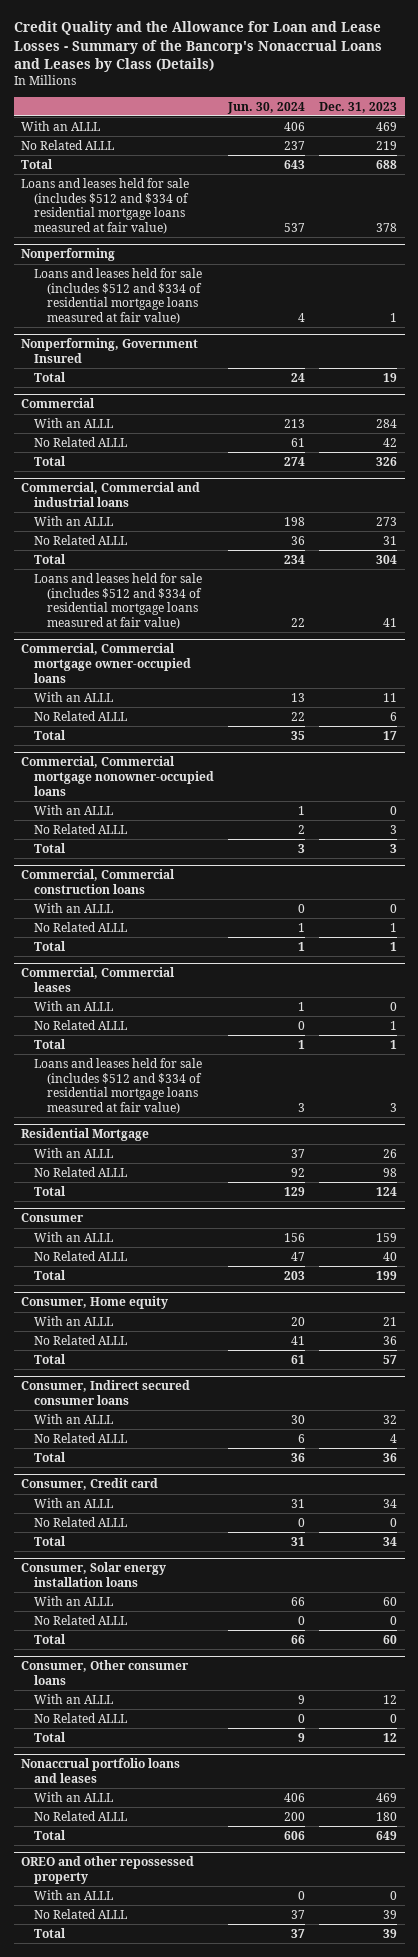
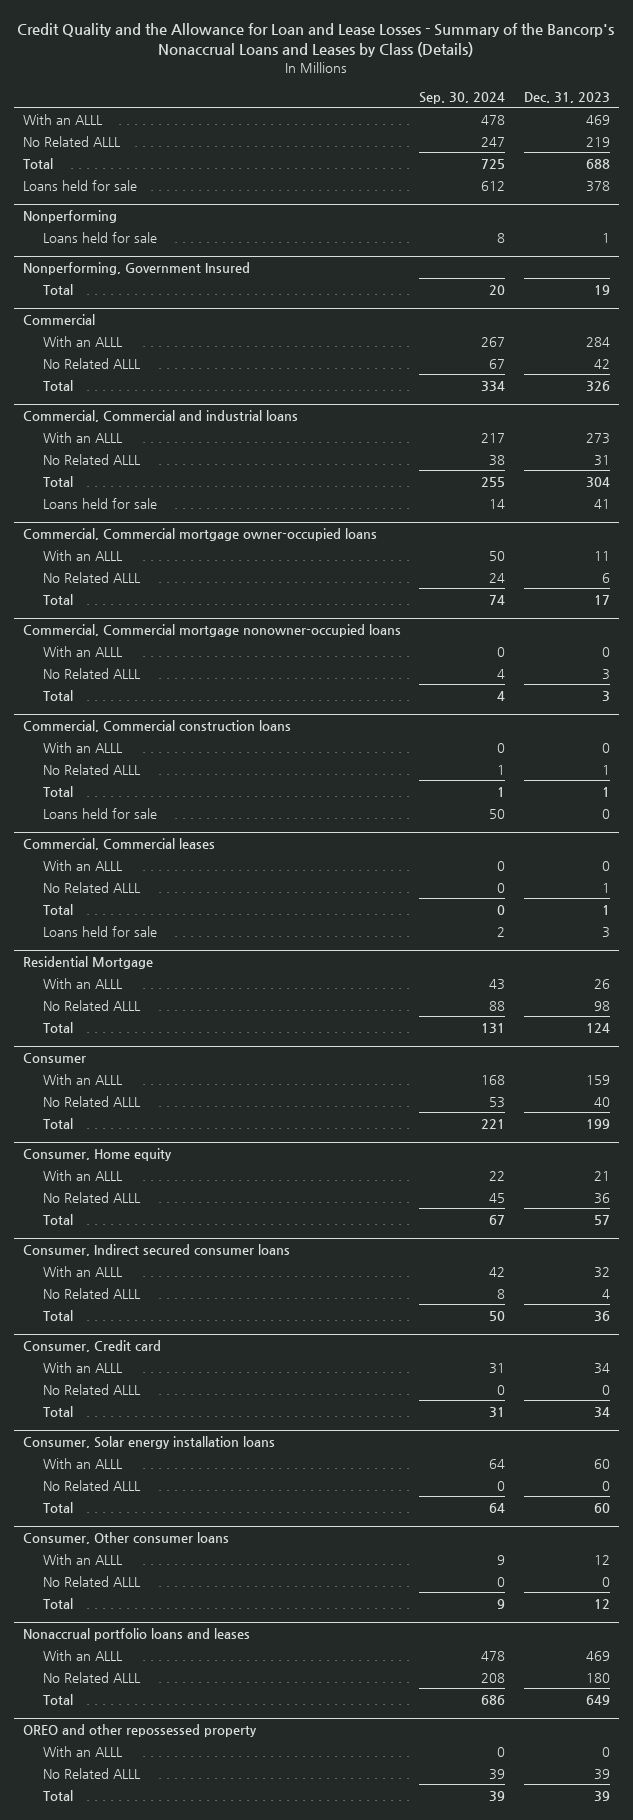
- | Jun. 30, 2024 | Dec. 31, 2023
+ | Sep. 30, 2024 | Dec. 31, 2023
- Loans and leases held for sale (includes $512 and $334 of residential mortgage loans measured at fair value) | 537 | 378
+ Loans held for sale | 612 | 378
@ Nonperforming
- Loans and leases held for sale (includes $512 and $334 of residential mortgage loans measured at fair value) | 4 | 1
+ Loans held for sale | 8 | 1
@ Commercial, Commercial and industrial loans
- Loans and leases held for sale (includes $512 and $334 of residential mortgage loans measured at fair value) | 22 | 41
+ Loans held for sale | 14 | 41
@ Commercial, Commercial construction loans
+ Loans held for sale | 50 | 0
@ Commercial, Commercial leases
- Loans and leases held for sale (includes $512 and $334 of residential mortgage loans measured at fair value) | 3 | 3
+ Loans held for sale | 2 | 3

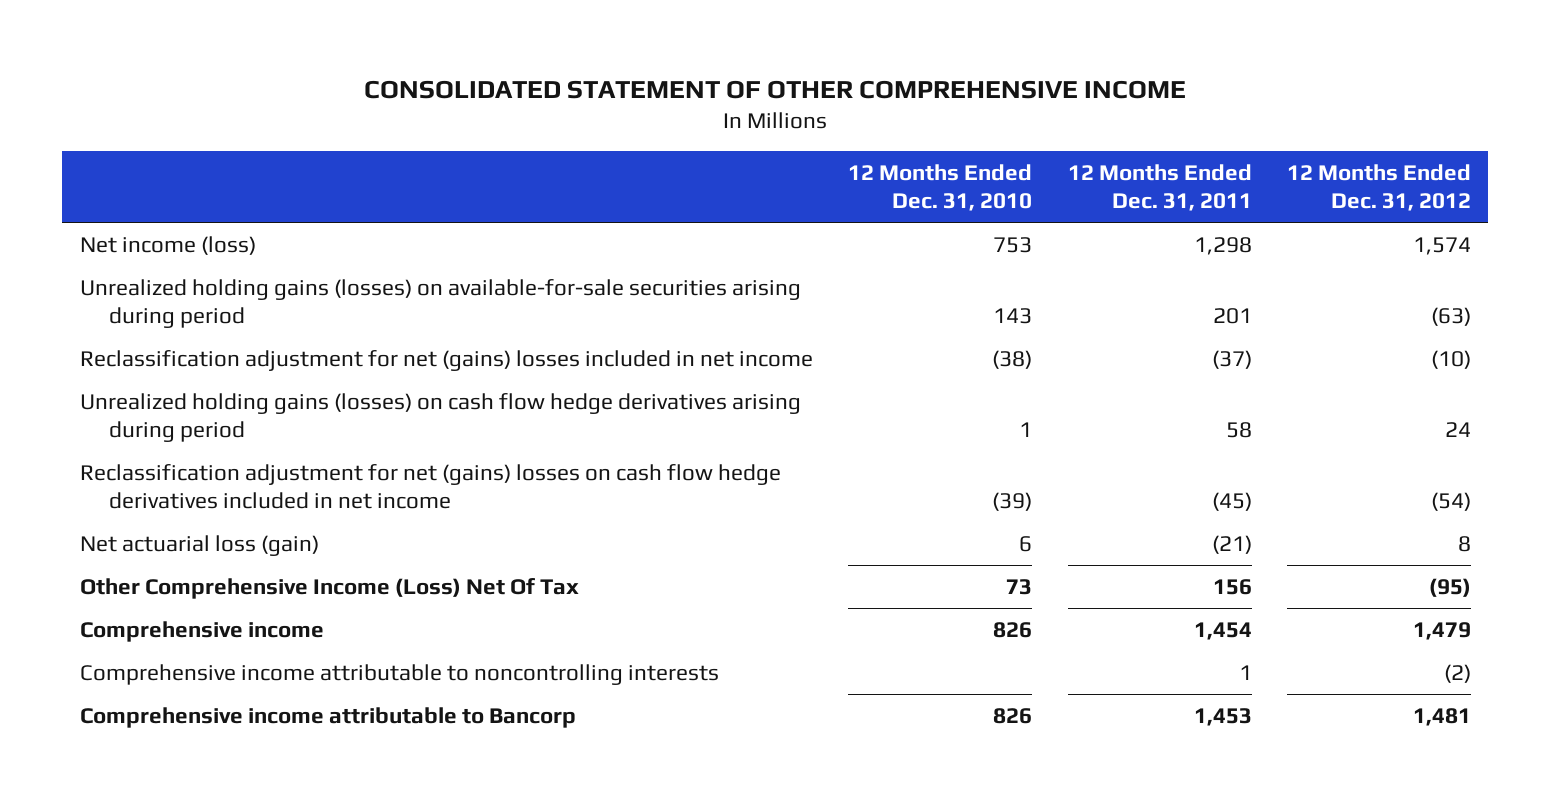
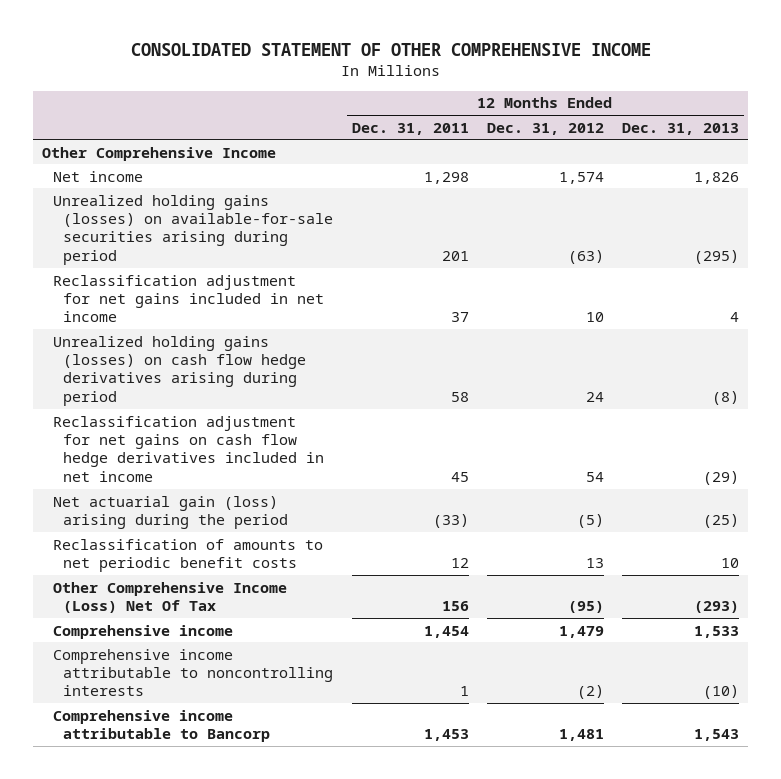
- | 12 Months Ended Dec. 31, 2010 | 12 Months Ended Dec. 31, 2011 | 12 Months Ended Dec. 31, 2012
+ | 12 Months Ended Dec. 31, 2011 | 12 Months Ended Dec. 31, 2012 | 12 Months Ended Dec. 31, 2013
- Net income (loss) | 753 | 1,298 | 1,574
+ Other Comprehensive Income
+ Net income | 1,298 | 1,574 | 1,826
- Reclassification adjustment for net (gains) losses included in net income | (38) | (37) | (10)
+ Reclassification adjustment for net gains included in net income | 37 | 10 | 4
- Reclassification adjustment for net (gains) losses on cash flow hedge derivatives included in net income | (39) | (45) | (54)
- Net actuarial loss (gain) | 6 | (21) | 8
+ Reclassification adjustment for net gains on cash flow hedge derivatives included in net income | 45 | 54 | (29)
+ Net actuarial gain (loss) arising during the period | (33) | (5) | (25)
+ Reclassification of amounts to net periodic benefit costs | 12 | 13 | 10

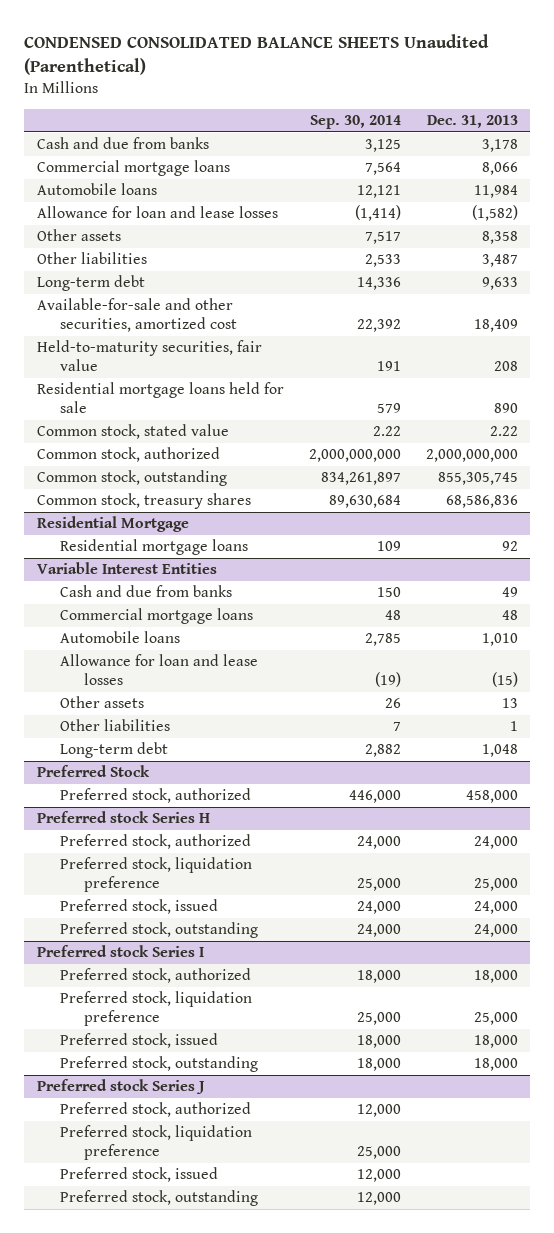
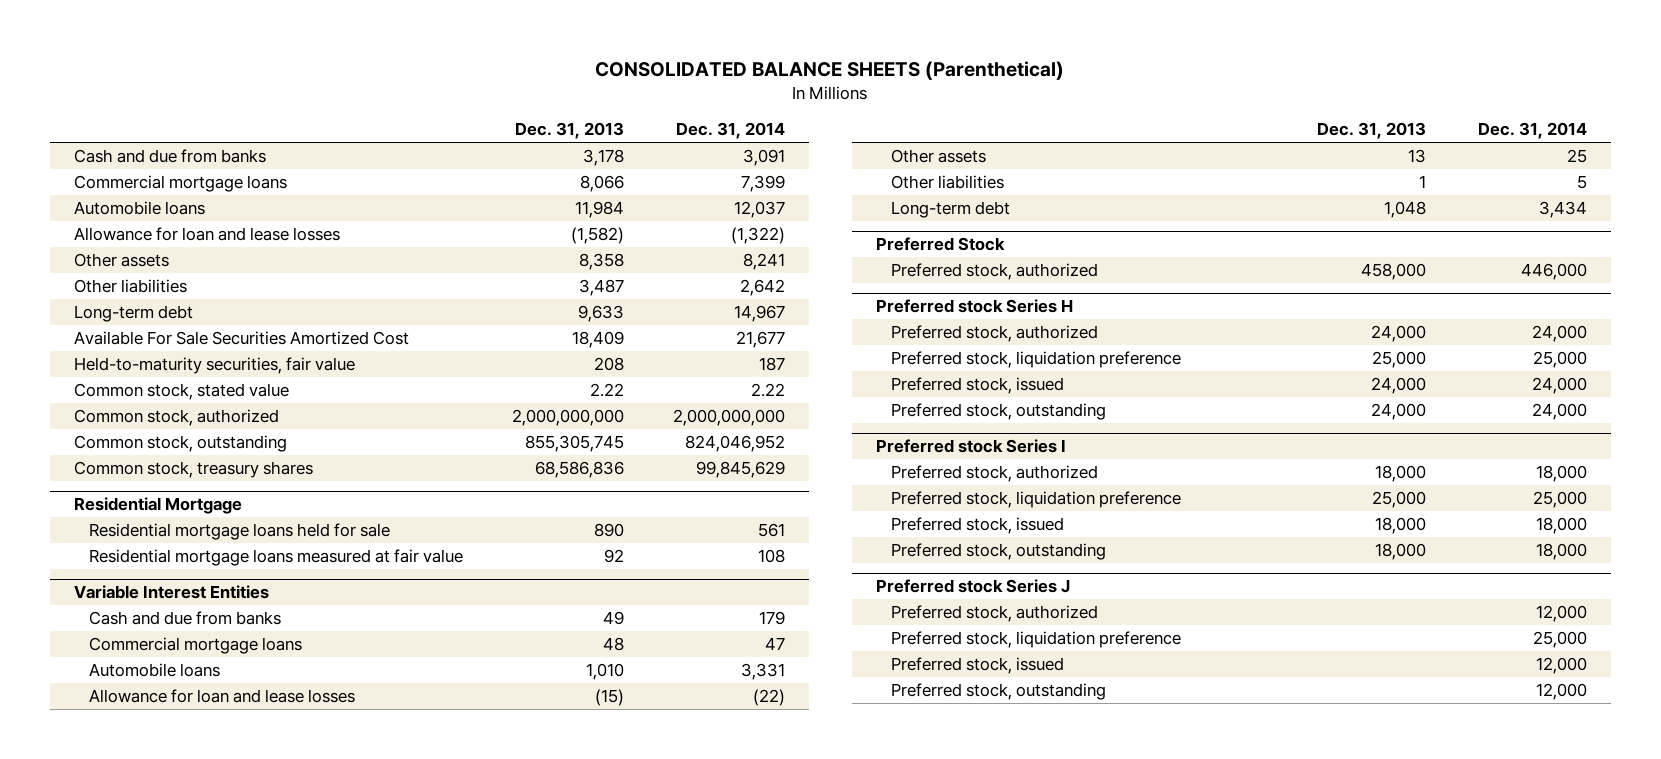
- CONDENSED CONSOLIDATED BALANCE SHEETS Unaudited (Parenthetical)
+ CONSOLIDATED BALANCE SHEETS (Parenthetical)
- | Sep. 30, 2014 | Dec. 31, 2013
+ | Dec. 31, 2013 | Dec. 31, 2014
- Available-for-sale and other securities, amortized cost | 22,392 | 18,409
+ Available For Sale Securities Amortized Cost | 18,409 | 21,677
- Residential mortgage loans held for sale | 579 | 890
@ Residential Mortgage
- Residential mortgage loans | 109 | 92
+ Residential mortgage loans held for sale | 890 | 561
+ Residential mortgage loans measured at fair value | 92 | 108

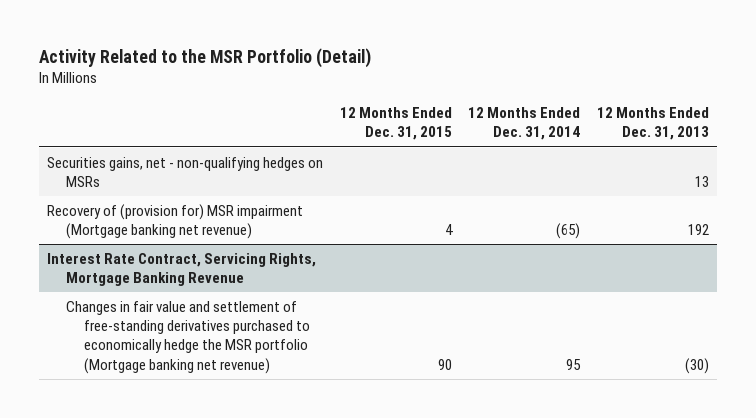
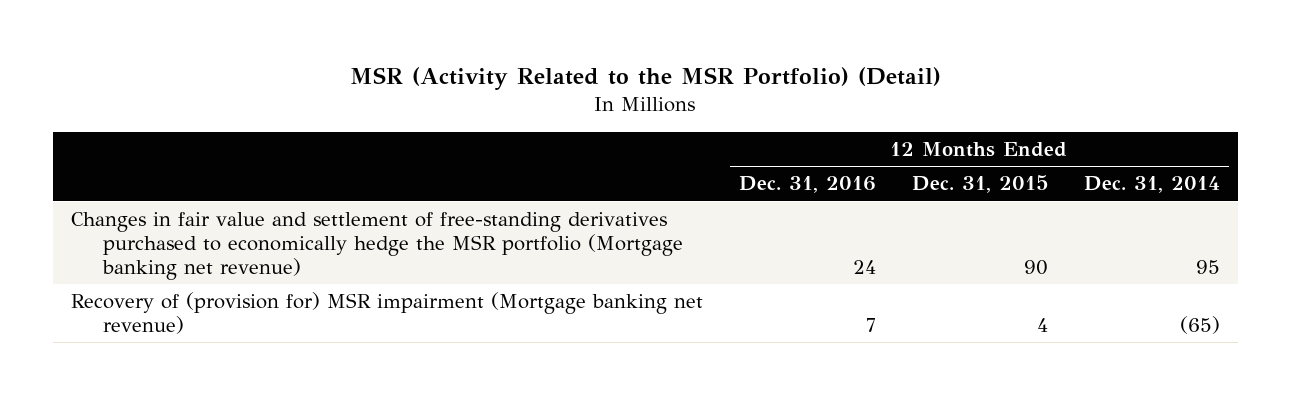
- Activity Related to the MSR Portfolio (Detail)
+ MSR (Activity Related to the MSR Portfolio) (Detail)
- | 12 Months Ended Dec. 31, 2015 | 12 Months Ended Dec. 31, 2014 | 12 Months Ended Dec. 31, 2013
+ | 12 Months Ended Dec. 31, 2016 | 12 Months Ended Dec. 31, 2015 | 12 Months Ended Dec. 31, 2014
- Securities gains, net - non-qualifying hedges on MSRs | | | 13
- Interest Rate Contract, Servicing Rights, Mortgage Banking Revenue
moved down: Recovery of (provision for) MSR impairment (Mortgage banking net revenue) | 7 | 4 | (65)

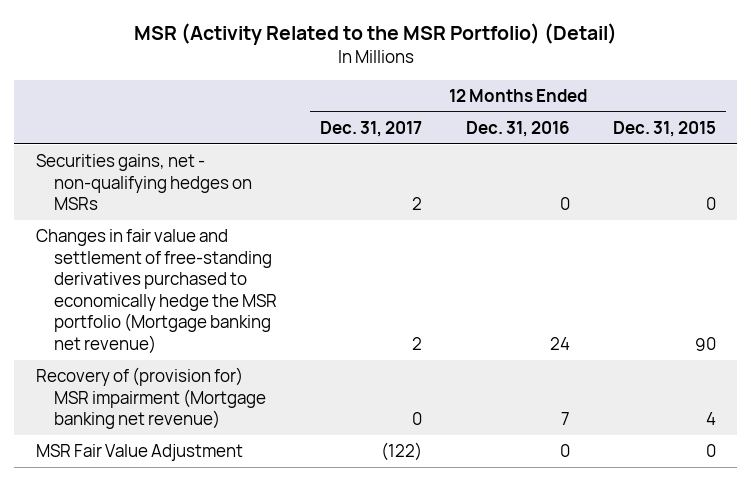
- | 12 Months Ended Dec. 31, 2016 | 12 Months Ended Dec. 31, 2015 | 12 Months Ended Dec. 31, 2014
+ | 12 Months Ended Dec. 31, 2017 | 12 Months Ended Dec. 31, 2016 | 12 Months Ended Dec. 31, 2015
+ Securities gains, net - non-qualifying hedges on MSRs | 2 | 0 | 0
+ MSR Fair Value Adjustment | (122) | 0 | 0

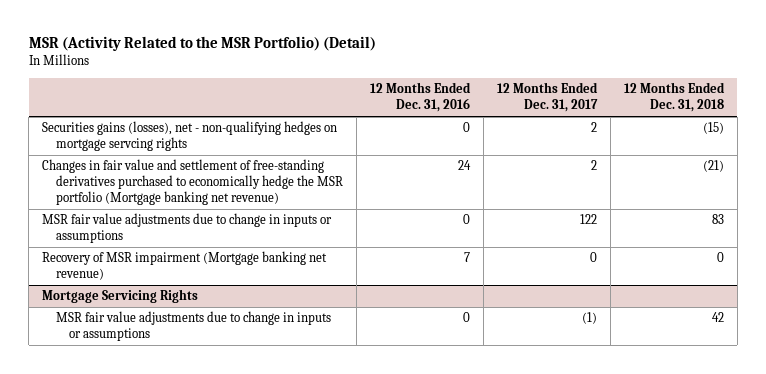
- | 12 Months Ended Dec. 31, 2017 | 12 Months Ended Dec. 31, 2016 | 12 Months Ended Dec. 31, 2015
+ | 12 Months Ended Dec. 31, 2016 | 12 Months Ended Dec. 31, 2017 | 12 Months Ended Dec. 31, 2018
- Securities gains, net - non-qualifying hedges on MSRs | 2 | 0 | 0
+ Securities gains (losses), net - non-qualifying hedges on mortgage servcing rights | 0 | 2 | (15)
- Recovery of (provision for) MSR impairment (Mortgage banking net revenue) | 0 | 7 | 4
- MSR Fair Value Adjustment | (122) | 0 | 0
+ MSR fair value adjustments due to change in inputs or assumptions | 0 | 122 | 83
+ Recovery of MSR impairment (Mortgage banking net revenue) | 7 | 0 | 0
+ Mortgage Servicing Rights
+ MSR fair value adjustments due to change in inputs or assumptions | 0 | (1) | 42

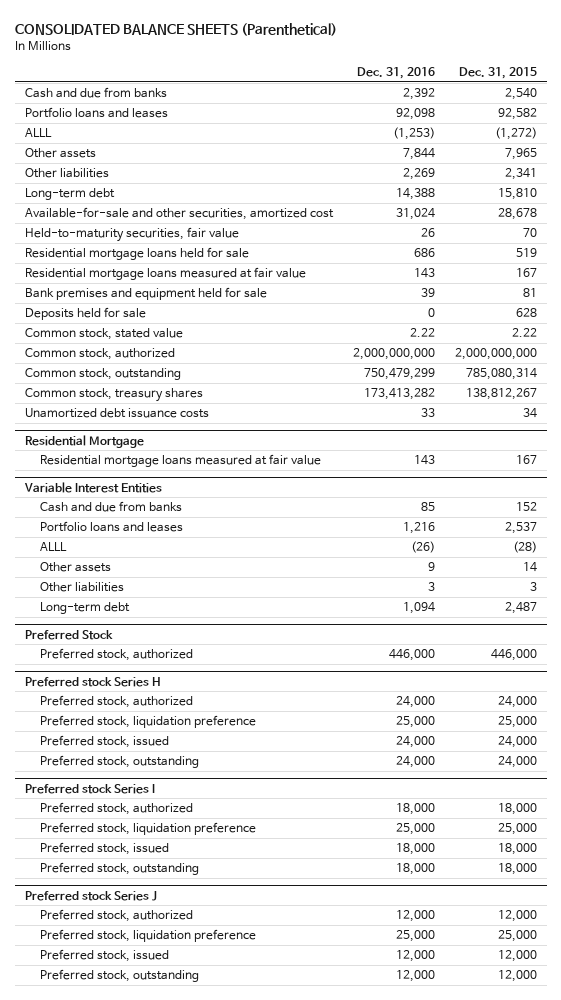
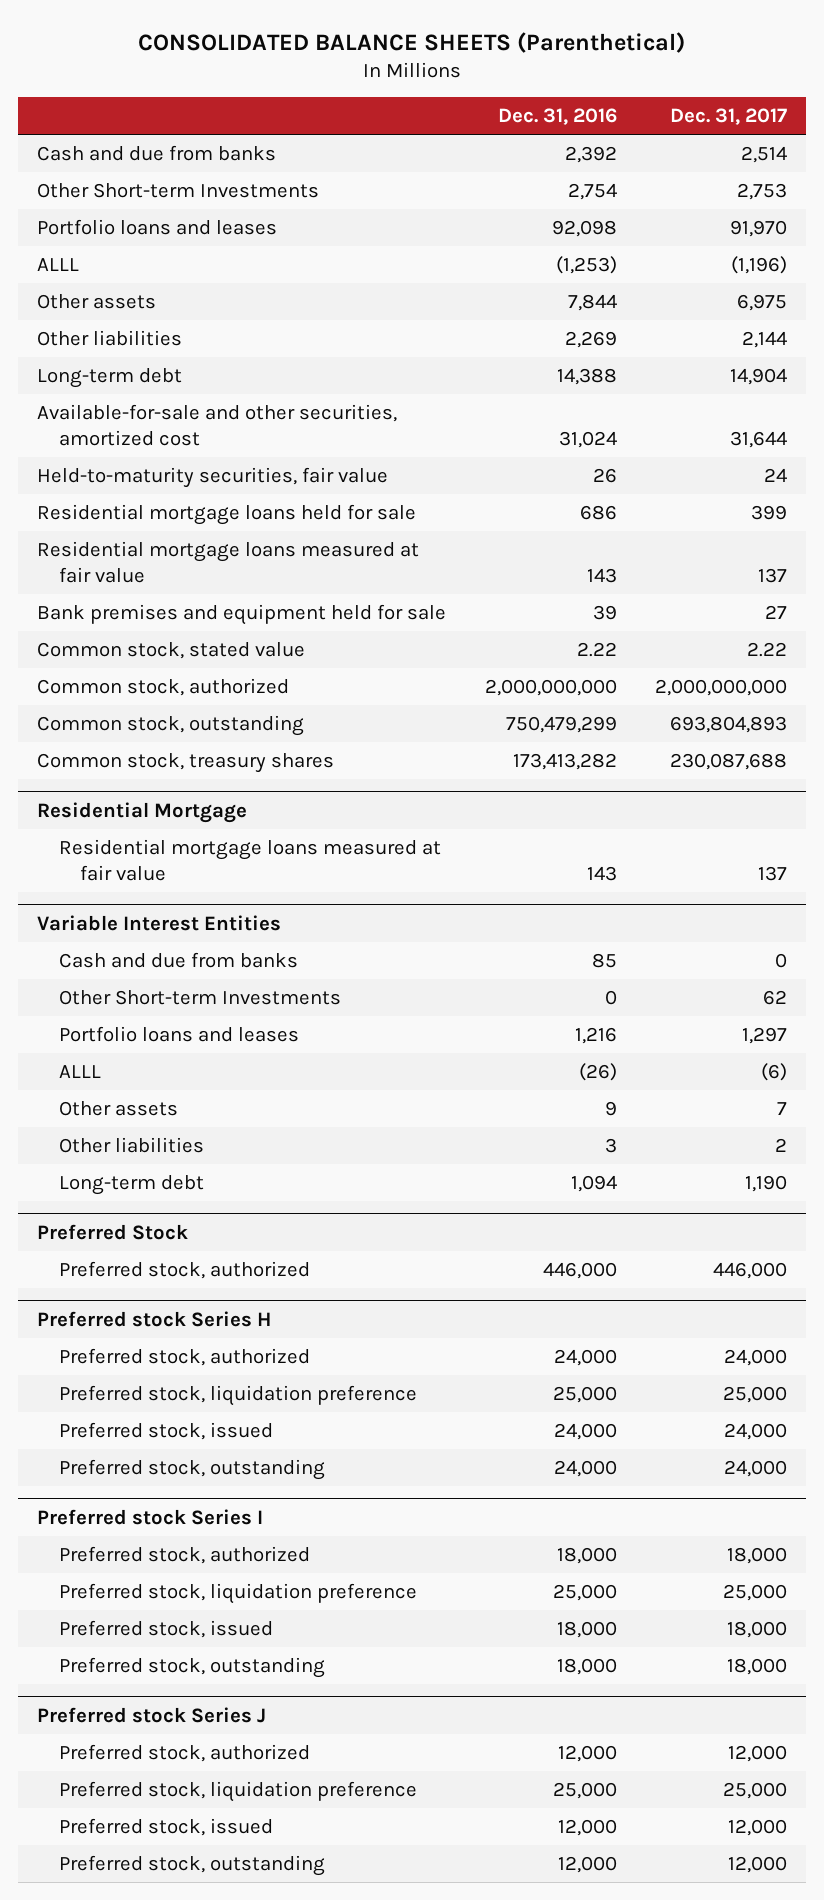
- | Dec. 31, 2016 | Dec. 31, 2015
+ | Dec. 31, 2016 | Dec. 31, 2017
+ Other Short-term Investments | 2,754 | 2,753
- Deposits held for sale | 0 | 628
- Unamortized debt issuance costs | 33 | 34
@ Variable Interest Entities
+ Other Short-term Investments | 0 | 62

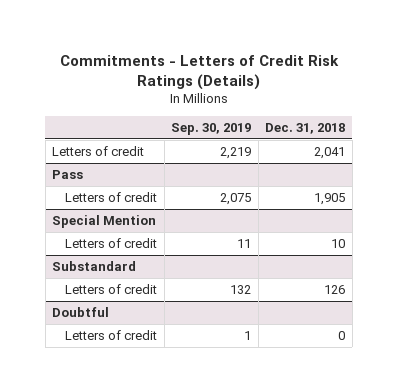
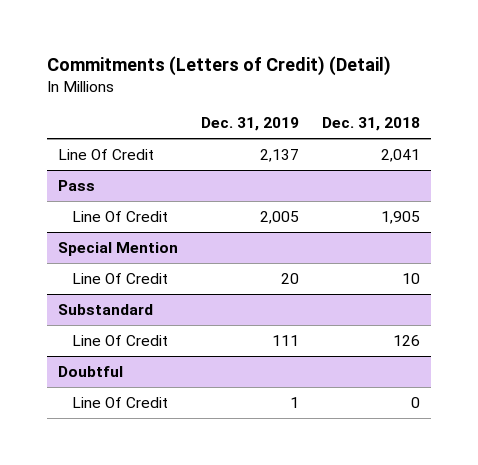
- Commitments - Letters of Credit Risk Ratings (Details)
+ Commitments (Letters of Credit) (Detail)
- | Sep. 30, 2019 | Dec. 31, 2018
+ | Dec. 31, 2019 | Dec. 31, 2018
- Letters of credit | 2,219 | 2,041
+ Line Of Credit | 2,137 | 2,041
@ Pass
- Letters of credit | 2,075 | 1,905
+ Line Of Credit | 2,005 | 1,905
@ Special Mention
- Letters of credit | 11 | 10
+ Line Of Credit | 20 | 10
@ Substandard
- Letters of credit | 132 | 126
+ Line Of Credit | 111 | 126
@ Doubtful
- Letters of credit | 1 | 0
+ Line Of Credit | 1 | 0

